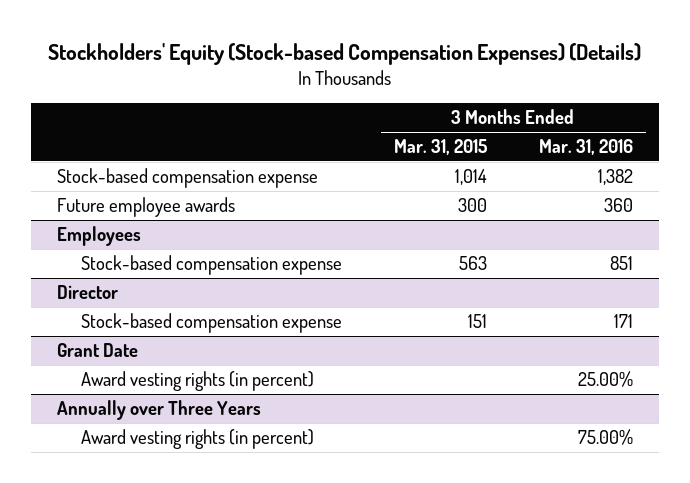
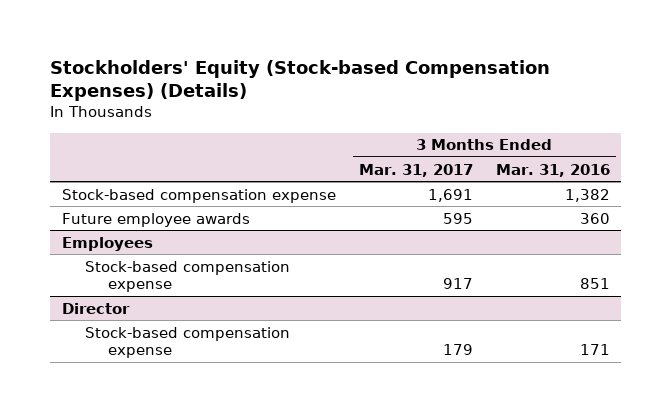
- | 3 Months Ended Mar. 31, 2015 | 3 Months Ended Mar. 31, 2016
+ | 3 Months Ended Mar. 31, 2017 | 3 Months Ended Mar. 31, 2016
- Grant Date
- Award vesting rights (in percent) | | 25.00%
- Annually over Three Years
- Award vesting rights (in percent) | | 75.00%

